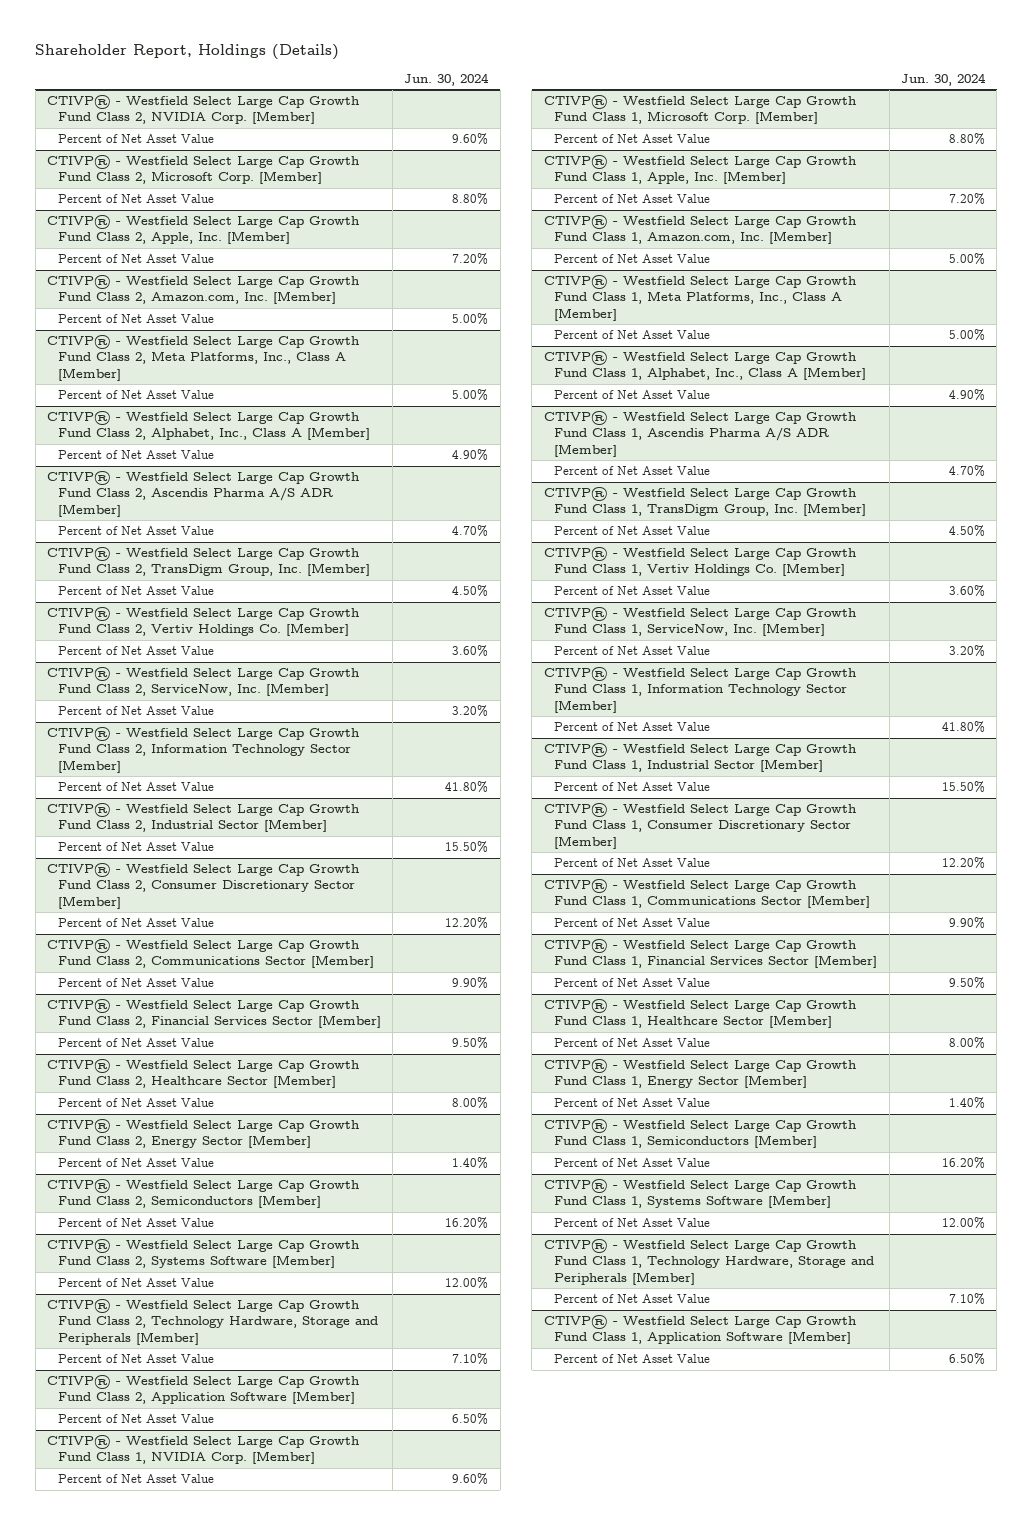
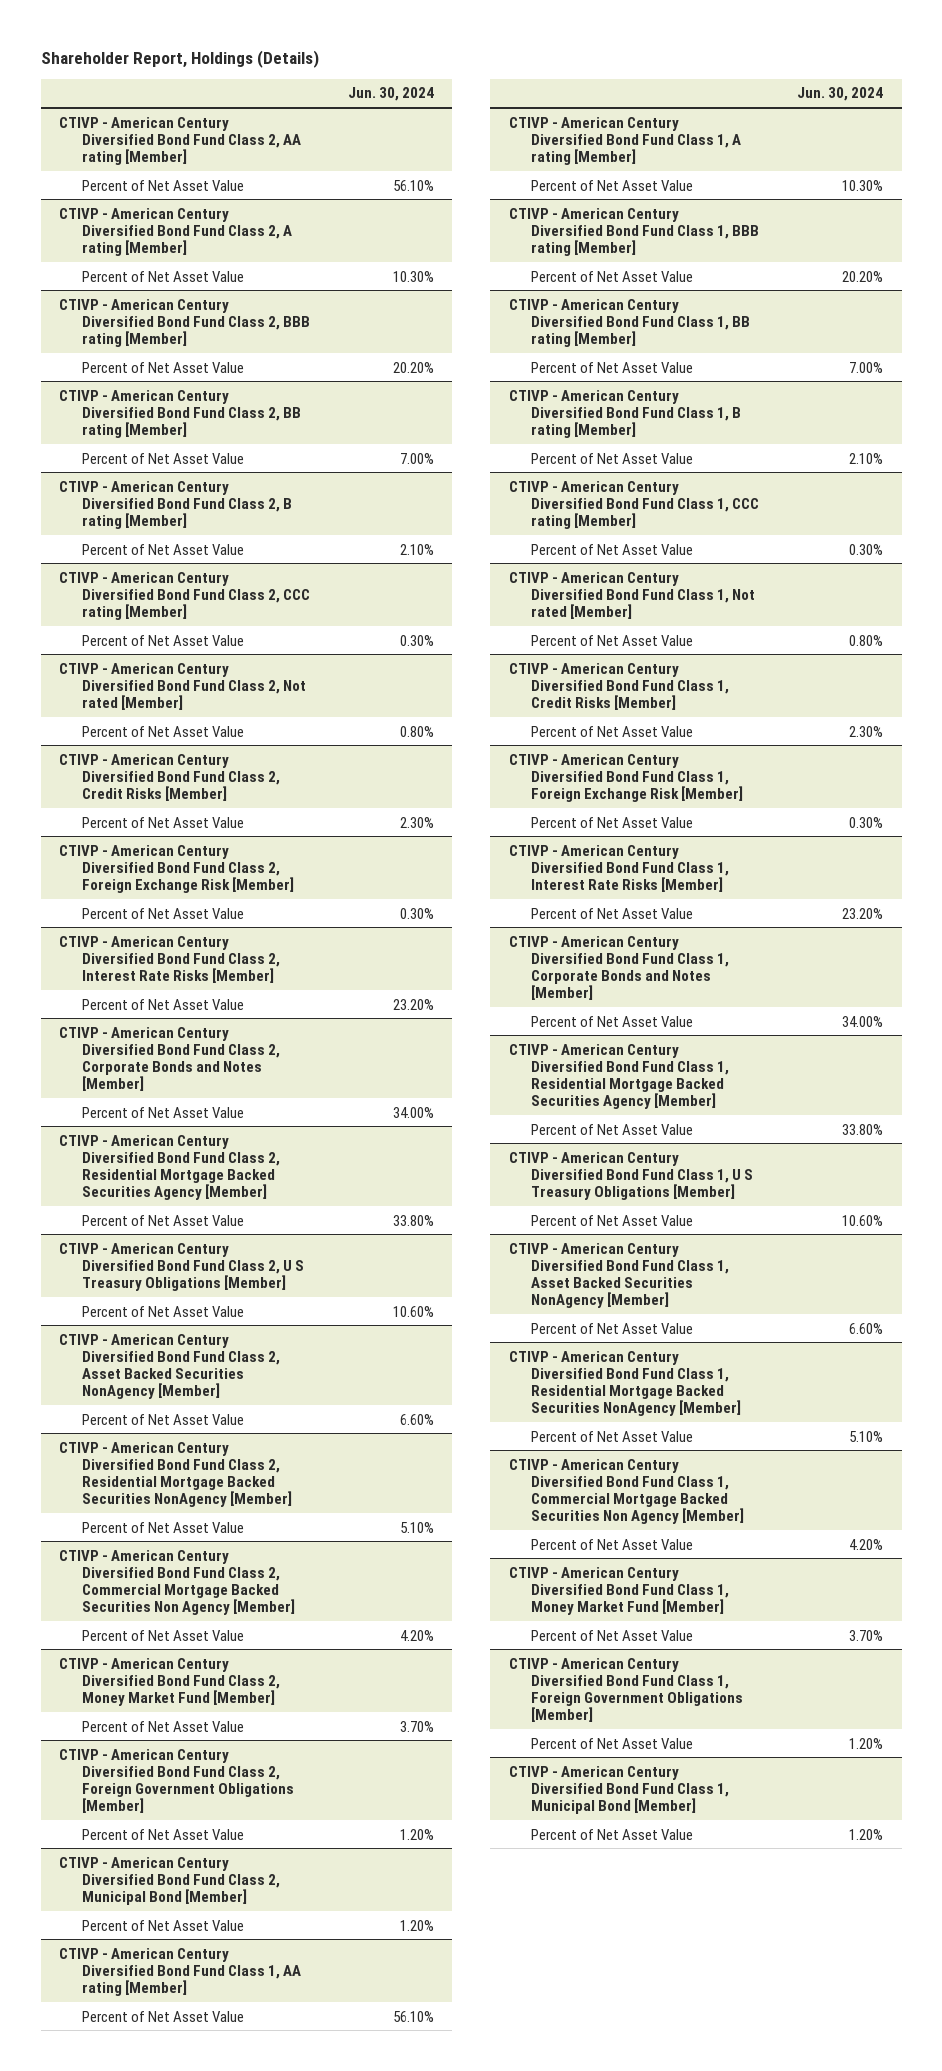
- CTIVP® - Westfield Select Large Cap Growth Fund Class 2, NVIDIA Corp. [Member]
- Percent of Net Asset Value | 9.60%
- CTIVP® - Westfield Select Large Cap Growth Fund Class 2, Microsoft Corp. [Member]
- Percent of Net Asset Value | 8.80%
- CTIVP® - Westfield Select Large Cap Growth Fund Class 2, Apple, Inc. [Member]
- Percent of Net Asset Value | 7.20%
- CTIVP® - Westfield Select Large Cap Growth Fund Class 2, Amazon.com, Inc. [Member]
- Percent of Net Asset Value | 5.00%
- CTIVP® - Westfield Select Large Cap Growth Fund Class 2, Meta Platforms, Inc., Class A [Member]
- Percent of Net Asset Value | 5.00%
- CTIVP® - Westfield Select Large Cap Growth Fund Class 2, Alphabet, Inc., Class A [Member]
- Percent of Net Asset Value | 4.90%
- CTIVP® - Westfield Select Large Cap Growth Fund Class 2, Ascendis Pharma A/S ADR [Member]
- Percent of Net Asset Value | 4.70%
- CTIVP® - Westfield Select Large Cap Growth Fund Class 2, TransDigm Group, Inc. [Member]
- Percent of Net Asset Value | 4.50%
- CTIVP® - Westfield Select Large Cap Growth Fund Class 2, Vertiv Holdings Co. [Member]
- Percent of Net Asset Value | 3.60%
- CTIVP® - Westfield Select Large Cap Growth Fund Class 2, ServiceNow, Inc. [Member]
- Percent of Net Asset Value | 3.20%
- CTIVP® - Westfield Select Large Cap Growth Fund Class 2, Information Technology Sector [Member]
- Percent of Net Asset Value | 41.80%
- CTIVP® - Westfield Select Large Cap Growth Fund Class 2, Industrial Sector [Member]
- Percent of Net Asset Value | 15.50%
- CTIVP® - Westfield Select Large Cap Growth Fund Class 2, Consumer Discretionary Sector [Member]
- Percent of Net Asset Value | 12.20%
- CTIVP® - Westfield Select Large Cap Growth Fund Class 2, Communications Sector [Member]
- Percent of Net Asset Value | 9.90%
- CTIVP® - Westfield Select Large Cap Growth Fund Class 2, Financial Services Sector [Member]
- Percent of Net Asset Value | 9.50%
- CTIVP® - Westfield Select Large Cap Growth Fund Class 2, Healthcare Sector [Member]
- Percent of Net Asset Value | 8.00%
- CTIVP® - Westfield Select Large Cap Growth Fund Class 2, Energy Sector [Member]
- Percent of Net Asset Value | 1.40%
- CTIVP® - Westfield Select Large Cap Growth Fund Class 2, Semiconductors [Member]
- Percent of Net Asset Value | 16.20%
- CTIVP® - Westfield Select Large Cap Growth Fund Class 2, Systems Software [Member]
- Percent of Net Asset Value | 12.00%
- CTIVP® - Westfield Select Large Cap Growth Fund Class 2, Technology Hardware, Storage and Peripherals [Member]
- Percent of Net Asset Value | 7.10%
- CTIVP® - Westfield Select Large Cap Growth Fund Class 2, Application Software [Member]
- Percent of Net Asset Value | 6.50%
- CTIVP® - Westfield Select Large Cap Growth Fund Class 1, NVIDIA Corp. [Member]
- Percent of Net Asset Value | 9.60%
- CTIVP® - Westfield Select Large Cap Growth Fund Class 1, Microsoft Corp. [Member]
- Percent of Net Asset Value | 8.80%
- CTIVP® - Westfield Select Large Cap Growth Fund Class 1, Apple, Inc. [Member]
- Percent of Net Asset Value | 7.20%
- CTIVP® - Westfield Select Large Cap Growth Fund Class 1, Amazon.com, Inc. [Member]
- Percent of Net Asset Value | 5.00%
- CTIVP® - Westfield Select Large Cap Growth Fund Class 1, Meta Platforms, Inc., Class A [Member]
- Percent of Net Asset Value | 5.00%
- CTIVP® - Westfield Select Large Cap Growth Fund Class 1, Alphabet, Inc., Class A [Member]
- Percent of Net Asset Value | 4.90%
- CTIVP® - Westfield Select Large Cap Growth Fund Class 1, Ascendis Pharma A/S ADR [Member]
- Percent of Net Asset Value | 4.70%
- CTIVP® - Westfield Select Large Cap Growth Fund Class 1, TransDigm Group, Inc. [Member]
- Percent of Net Asset Value | 4.50%
- CTIVP® - Westfield Select Large Cap Growth Fund Class 1, Vertiv Holdings Co. [Member]
- Percent of Net Asset Value | 3.60%
- CTIVP® - Westfield Select Large Cap Growth Fund Class 1, ServiceNow, Inc. [Member]
- Percent of Net Asset Value | 3.20%
- CTIVP® - Westfield Select Large Cap Growth Fund Class 1, Information Technology Sector [Member]
- Percent of Net Asset Value | 41.80%
- CTIVP® - Westfield Select Large Cap Growth Fund Class 1, Industrial Sector [Member]
- Percent of Net Asset Value | 15.50%
- CTIVP® - Westfield Select Large Cap Growth Fund Class 1, Consumer Discretionary Sector [Member]
- Percent of Net Asset Value | 12.20%
- CTIVP® - Westfield Select Large Cap Growth Fund Class 1, Communications Sector [Member]
- Percent of Net Asset Value | 9.90%
- CTIVP® - Westfield Select Large Cap Growth Fund Class 1, Financial Services Sector [Member]
- Percent of Net Asset Value | 9.50%
- CTIVP® - Westfield Select Large Cap Growth Fund Class 1, Healthcare Sector [Member]
- Percent of Net Asset Value | 8.00%
- CTIVP® - Westfield Select Large Cap Growth Fund Class 1, Energy Sector [Member]
- Percent of Net Asset Value | 1.40%
- CTIVP® - Westfield Select Large Cap Growth Fund Class 1, Semiconductors [Member]
- Percent of Net Asset Value | 16.20%
- CTIVP® - Westfield Select Large Cap Growth Fund Class 1, Systems Software [Member]
- Percent of Net Asset Value | 12.00%
- CTIVP® - Westfield Select Large Cap Growth Fund Class 1, Technology Hardware, Storage and Peripherals [Member]
- Percent of Net Asset Value | 7.10%
- CTIVP® - Westfield Select Large Cap Growth Fund Class 1, Application Software [Member]
- Percent of Net Asset Value | 6.50%
+ CTIVP - American Century Diversified Bond Fund Class 2, AA rating [Member]
+ Percent of Net Asset Value | 56.10%
+ CTIVP - American Century Diversified Bond Fund Class 2, A rating [Member]
+ Percent of Net Asset Value | 10.30%
+ CTIVP - American Century Diversified Bond Fund Class 2, BBB rating [Member]
+ Percent of Net Asset Value | 20.20%
+ CTIVP - American Century Diversified Bond Fund Class 2, BB rating [Member]
+ Percent of Net Asset Value | 7.00%
+ CTIVP - American Century Diversified Bond Fund Class 2, B rating [Member]
+ Percent of Net Asset Value | 2.10%
+ CTIVP - American Century Diversified Bond Fund Class 2, CCC rating [Member]
+ Percent of Net Asset Value | 0.30%
+ CTIVP - American Century Diversified Bond Fund Class 2, Not rated [Member]
+ Percent of Net Asset Value | 0.80%
+ CTIVP - American Century Diversified Bond Fund Class 2, Credit Risks [Member]
+ Percent of Net Asset Value | 2.30%
+ CTIVP - American Century Diversified Bond Fund Class 2, Foreign Exchange Risk [Member]
+ Percent of Net Asset Value | 0.30%
+ CTIVP - American Century Diversified Bond Fund Class 2, Interest Rate Risks [Member]
+ Percent of Net Asset Value | 23.20%
+ CTIVP - American Century Diversified Bond Fund Class 2, Corporate Bonds and Notes [Member]
+ Percent of Net Asset Value | 34.00%
+ CTIVP - American Century Diversified Bond Fund Class 2, Residential Mortgage Backed Securities Agency [Member]
+ Percent of Net Asset Value | 33.80%
+ CTIVP - American Century Diversified Bond Fund Class 2, U S Treasury Obligations [Member]
+ Percent of Net Asset Value | 10.60%
+ CTIVP - American Century Diversified Bond Fund Class 2, Asset Backed Securities NonAgency [Member]
+ Percent of Net Asset Value | 6.60%
+ CTIVP - American Century Diversified Bond Fund Class 2, Residential Mortgage Backed Securities NonAgency [Member]
+ Percent of Net Asset Value | 5.10%
+ CTIVP - American Century Diversified Bond Fund Class 2, Commercial Mortgage Backed Securities Non Agency [Member]
+ Percent of Net Asset Value | 4.20%
+ CTIVP - American Century Diversified Bond Fund Class 2, Money Market Fund [Member]
+ Percent of Net Asset Value | 3.70%
+ CTIVP - American Century Diversified Bond Fund Class 2, Foreign Government Obligations [Member]
+ Percent of Net Asset Value | 1.20%
+ CTIVP - American Century Diversified Bond Fund Class 2, Municipal Bond [Member]
+ Percent of Net Asset Value | 1.20%
+ CTIVP - American Century Diversified Bond Fund Class 1, AA rating [Member]
+ Percent of Net Asset Value | 56.10%
+ CTIVP - American Century Diversified Bond Fund Class 1, A rating [Member]
+ Percent of Net Asset Value | 10.30%
+ CTIVP - American Century Diversified Bond Fund Class 1, BBB rating [Member]
+ Percent of Net Asset Value | 20.20%
+ CTIVP - American Century Diversified Bond Fund Class 1, BB rating [Member]
+ Percent of Net Asset Value | 7.00%
+ CTIVP - American Century Diversified Bond Fund Class 1, B rating [Member]
+ Percent of Net Asset Value | 2.10%
+ CTIVP - American Century Diversified Bond Fund Class 1, CCC rating [Member]
+ Percent of Net Asset Value | 0.30%
+ CTIVP - American Century Diversified Bond Fund Class 1, Not rated [Member]
+ Percent of Net Asset Value | 0.80%
+ CTIVP - American Century Diversified Bond Fund Class 1, Credit Risks [Member]
+ Percent of Net Asset Value | 2.30%
+ CTIVP - American Century Diversified Bond Fund Class 1, Foreign Exchange Risk [Member]
+ Percent of Net Asset Value | 0.30%
+ CTIVP - American Century Diversified Bond Fund Class 1, Interest Rate Risks [Member]
+ Percent of Net Asset Value | 23.20%
+ CTIVP - American Century Diversified Bond Fund Class 1, Corporate Bonds and Notes [Member]
+ Percent of Net Asset Value | 34.00%
+ CTIVP - American Century Diversified Bond Fund Class 1, Residential Mortgage Backed Securities Agency [Member]
+ Percent of Net Asset Value | 33.80%
+ CTIVP - American Century Diversified Bond Fund Class 1, U S Treasury Obligations [Member]
+ Percent of Net Asset Value | 10.60%
+ CTIVP - American Century Diversified Bond Fund Class 1, Asset Backed Securities NonAgency [Member]
+ Percent of Net Asset Value | 6.60%
+ CTIVP - American Century Diversified Bond Fund Class 1, Residential Mortgage Backed Securities NonAgency [Member]
+ Percent of Net Asset Value | 5.10%
+ CTIVP - American Century Diversified Bond Fund Class 1, Commercial Mortgage Backed Securities Non Agency [Member]
+ Percent of Net Asset Value | 4.20%
+ CTIVP - American Century Diversified Bond Fund Class 1, Money Market Fund [Member]
+ Percent of Net Asset Value | 3.70%
+ CTIVP - American Century Diversified Bond Fund Class 1, Foreign Government Obligations [Member]
+ Percent of Net Asset Value | 1.20%
+ CTIVP - American Century Diversified Bond Fund Class 1, Municipal Bond [Member]
+ Percent of Net Asset Value | 1.20%

